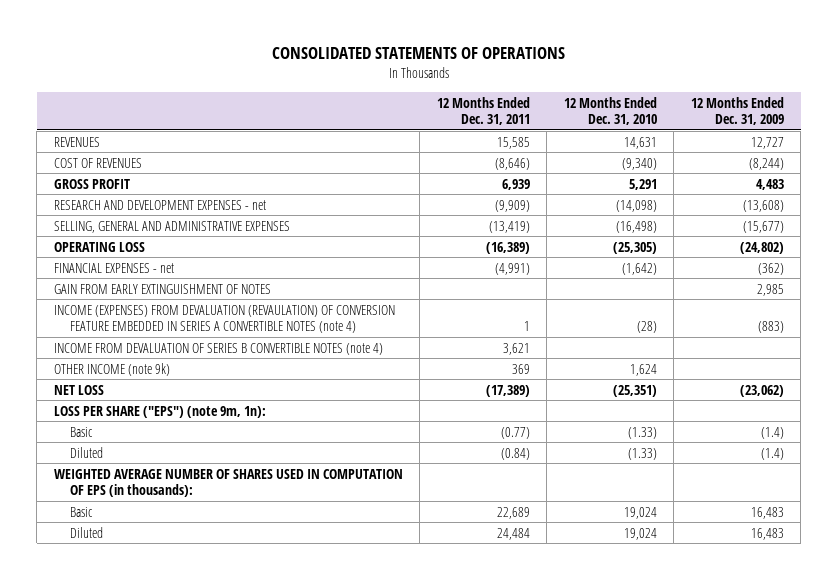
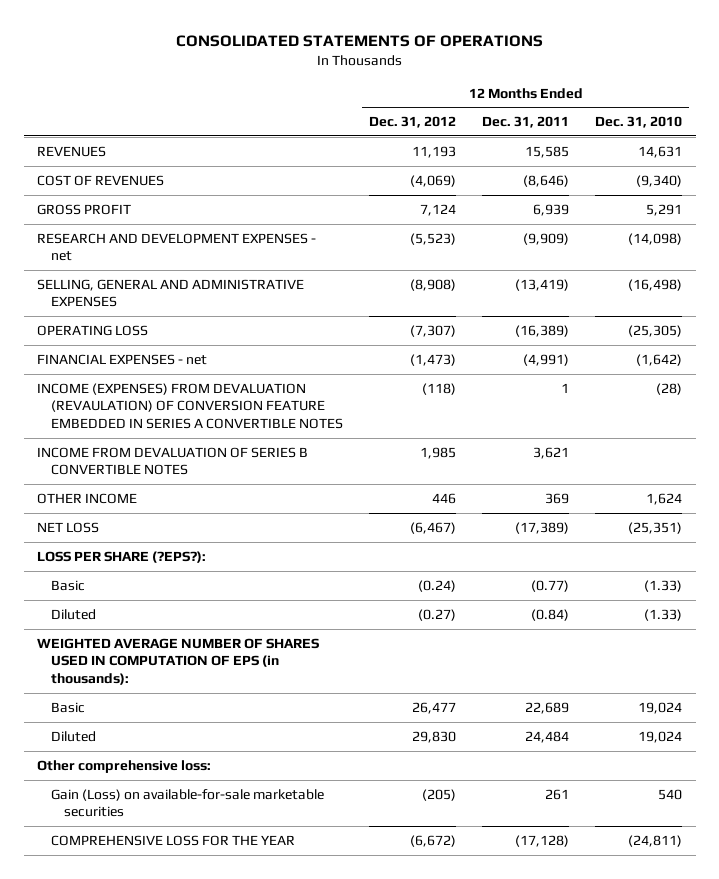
- | 12 Months Ended Dec. 31, 2011 | 12 Months Ended Dec. 31, 2010 | 12 Months Ended Dec. 31, 2009
+ | 12 Months Ended Dec. 31, 2012 | 12 Months Ended Dec. 31, 2011 | 12 Months Ended Dec. 31, 2010
- GAIN FROM EARLY EXTINGUISHMENT OF NOTES | | | 2,985
- INCOME (EXPENSES) FROM DEVALUATION (REVAULATION) OF CONVERSION FEATURE EMBEDDED IN SERIES A CONVERTIBLE NOTES (note 4) | 1 | (28) | (883)
- INCOME FROM DEVALUATION OF SERIES B CONVERTIBLE NOTES (note 4) | 3,621 | |
- OTHER INCOME (note 9k) | 369 | 1,624 |
+ INCOME (EXPENSES) FROM DEVALUATION (REVAULATION) OF CONVERSION FEATURE EMBEDDED IN SERIES A CONVERTIBLE NOTES | (118) | 1 | (28)
+ INCOME FROM DEVALUATION OF SERIES B CONVERTIBLE NOTES | 1,985 | 3,621 |
+ OTHER INCOME | 446 | 369 | 1,624
- LOSS PER SHARE ("EPS") (note 9m, 1n):
+ LOSS PER SHARE (?EPS?):
+ Other comprehensive loss:
+ Gain (Loss) on available-for-sale marketable securities | (205) | 261 | 540
+ COMPREHENSIVE LOSS FOR THE YEAR | (6,672) | (17,128) | (24,811)

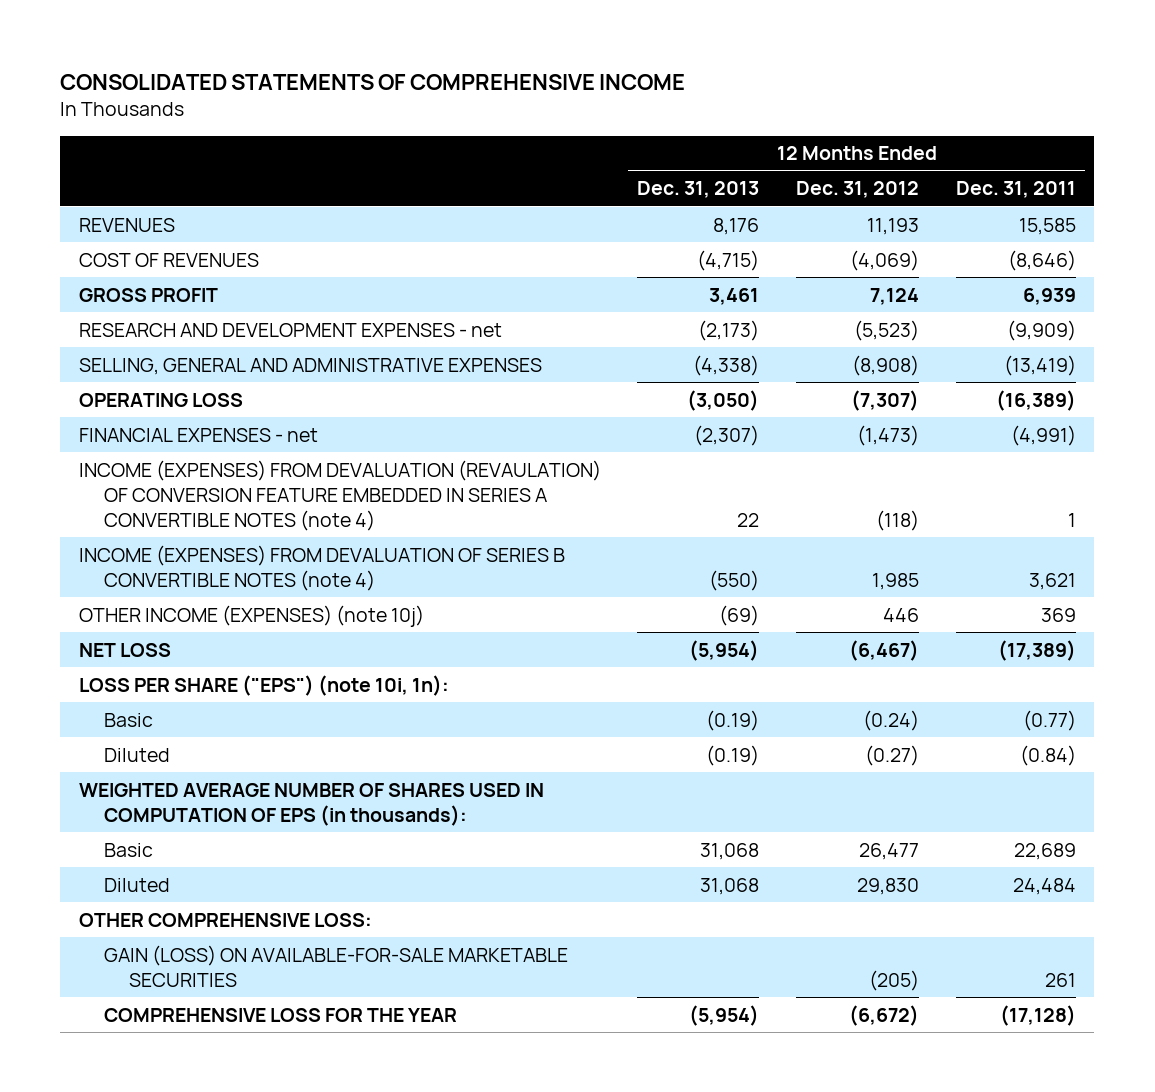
- CONSOLIDATED STATEMENTS OF OPERATIONS
+ CONSOLIDATED STATEMENTS OF COMPREHENSIVE INCOME
- | 12 Months Ended Dec. 31, 2012 | 12 Months Ended Dec. 31, 2011 | 12 Months Ended Dec. 31, 2010
+ | 12 Months Ended Dec. 31, 2013 | 12 Months Ended Dec. 31, 2012 | 12 Months Ended Dec. 31, 2011
- INCOME (EXPENSES) FROM DEVALUATION (REVAULATION) OF CONVERSION FEATURE EMBEDDED IN SERIES A CONVERTIBLE NOTES | (118) | 1 | (28)
- INCOME FROM DEVALUATION OF SERIES B CONVERTIBLE NOTES | 1,985 | 3,621 |
- OTHER INCOME | 446 | 369 | 1,624
+ INCOME (EXPENSES) FROM DEVALUATION (REVAULATION) OF CONVERSION FEATURE EMBEDDED IN SERIES A CONVERTIBLE NOTES (note 4) | 22 | (118) | 1
+ INCOME (EXPENSES) FROM DEVALUATION OF SERIES B CONVERTIBLE NOTES (note 4) | (550) | 1,985 | 3,621
+ OTHER INCOME (EXPENSES) (note 10j) | (69) | 446 | 369
- LOSS PER SHARE (?EPS?):
+ LOSS PER SHARE ("EPS") (note 10i, 1n):
- Other comprehensive loss:
- Gain (Loss) on available-for-sale marketable securities | (205) | 261 | 540
+ OTHER COMPREHENSIVE LOSS:
+ GAIN (LOSS) ON AVAILABLE-FOR-SALE MARKETABLE SECURITIES | | (205) | 261

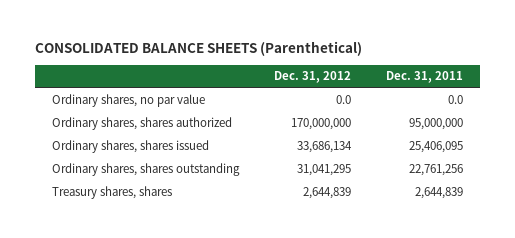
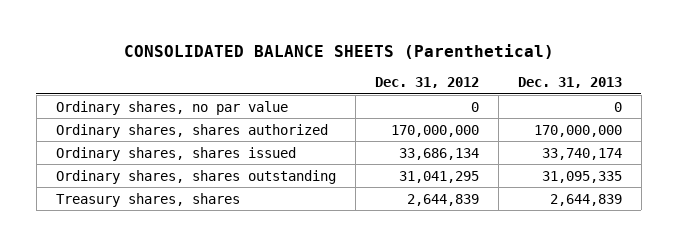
- | Dec. 31, 2012 | Dec. 31, 2011
+ | Dec. 31, 2012 | Dec. 31, 2013
- Ordinary shares, no par value | 0.0 | 0.0
+ Ordinary shares, no par value | 0 | 0

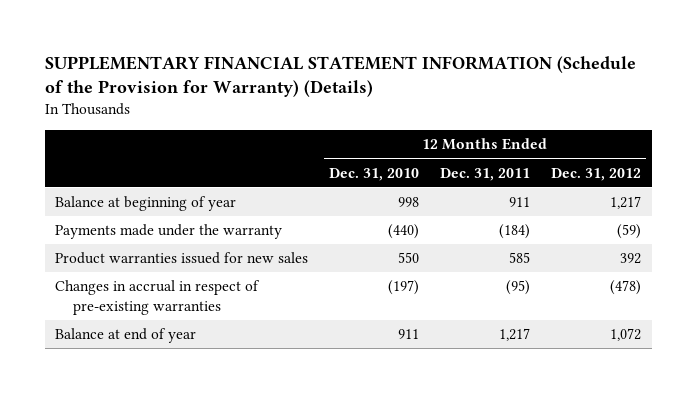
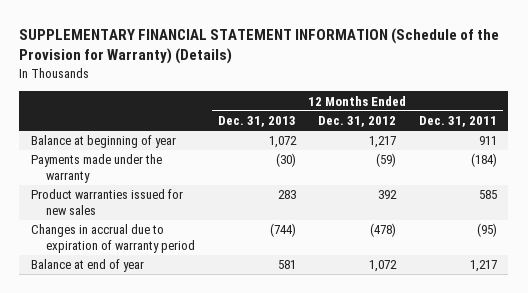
- | 12 Months Ended Dec. 31, 2010 | 12 Months Ended Dec. 31, 2011 | 12 Months Ended Dec. 31, 2012
+ | 12 Months Ended Dec. 31, 2013 | 12 Months Ended Dec. 31, 2012 | 12 Months Ended Dec. 31, 2011
- Changes in accrual in respect of pre-existing warranties | (197) | (95) | (478)
+ Changes in accrual due to expiration of warranty period | (744) | (478) | (95)

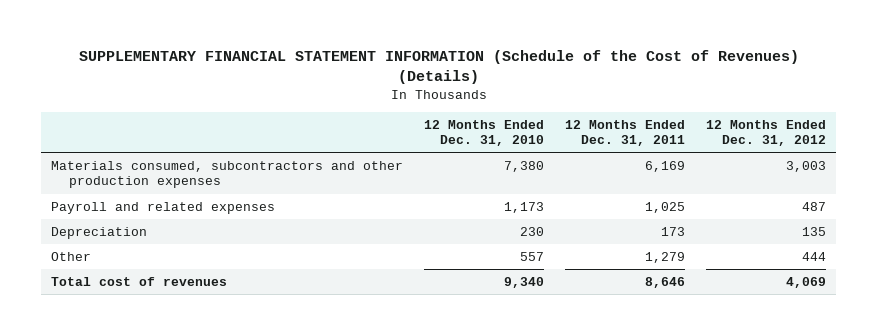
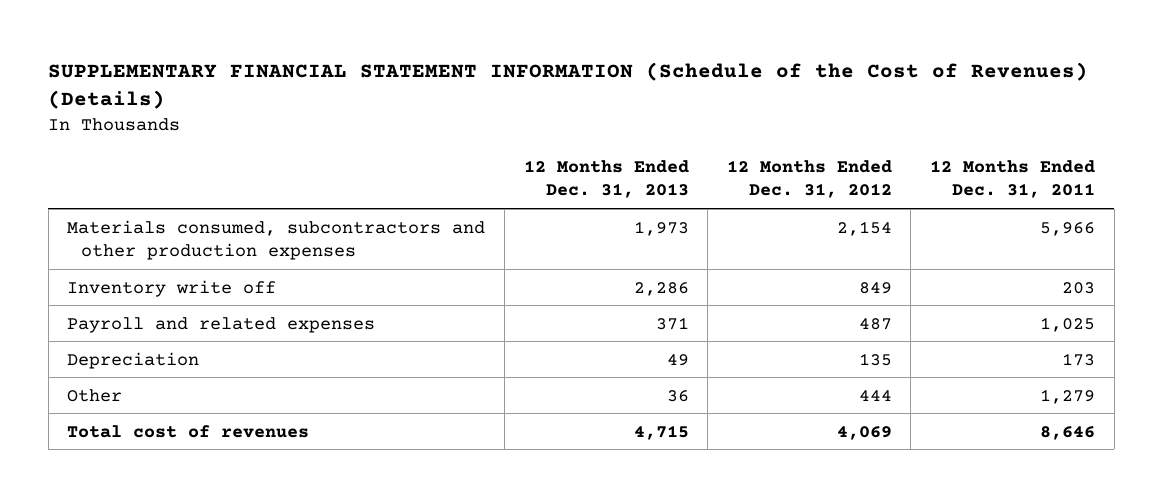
- | 12 Months Ended Dec. 31, 2010 | 12 Months Ended Dec. 31, 2011 | 12 Months Ended Dec. 31, 2012
+ | 12 Months Ended Dec. 31, 2013 | 12 Months Ended Dec. 31, 2012 | 12 Months Ended Dec. 31, 2011
- Materials consumed, subcontractors and other production expenses | 7,380 | 6,169 | 3,003
+ Materials consumed, subcontractors and other production expenses | 1,973 | 2,154 | 5,966
+ Inventory write off | 2,286 | 849 | 203

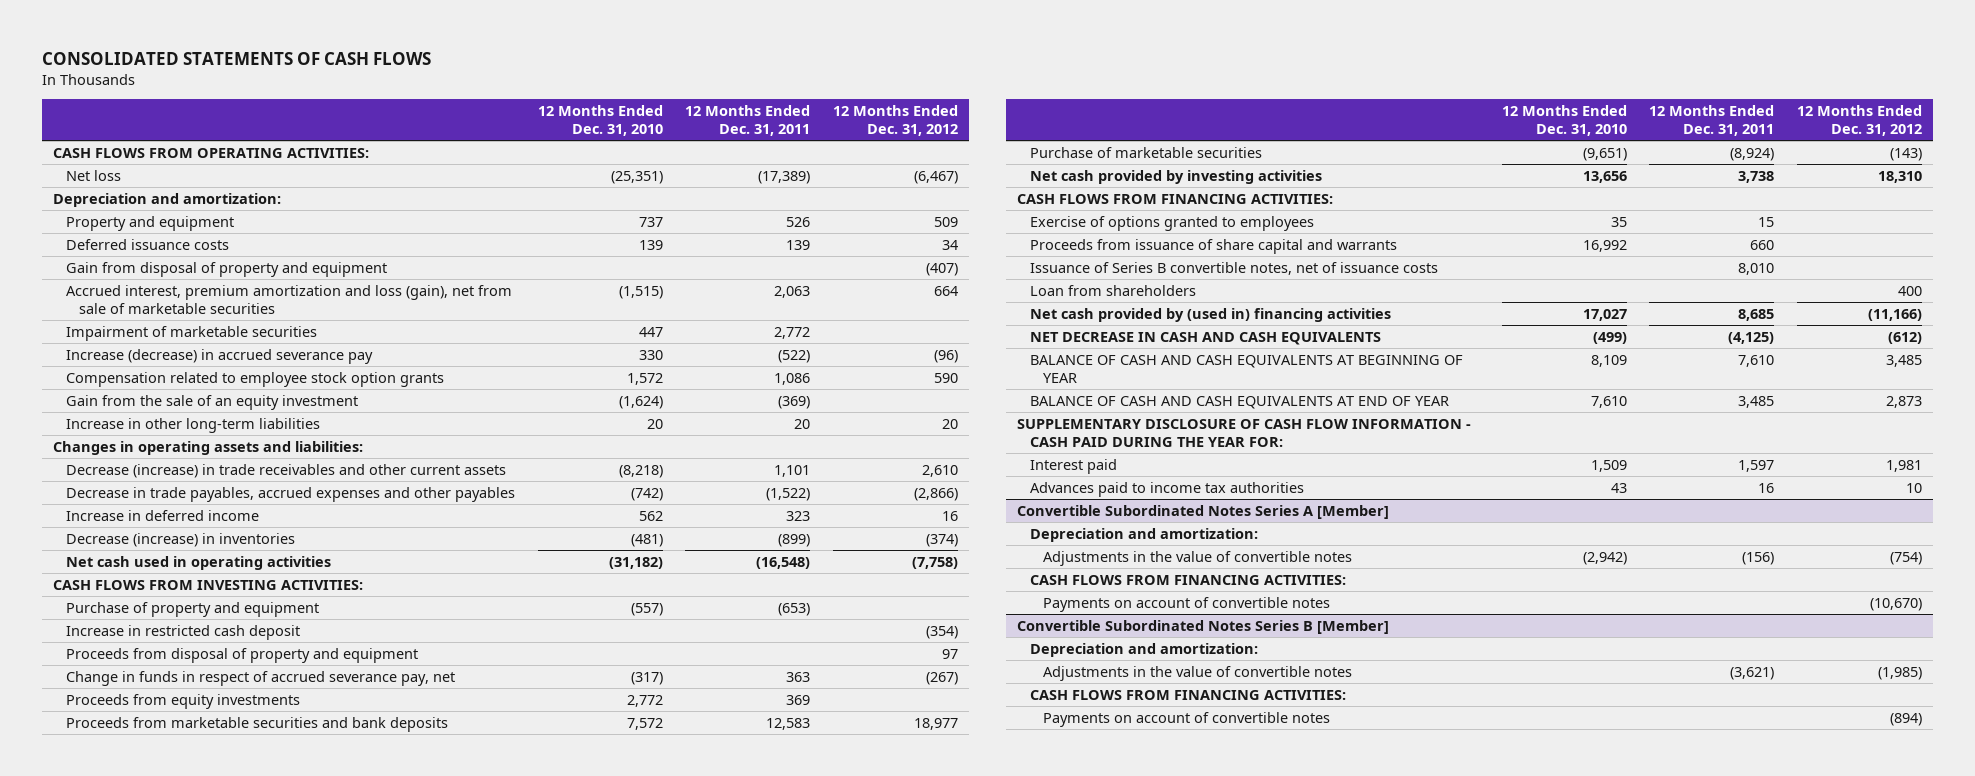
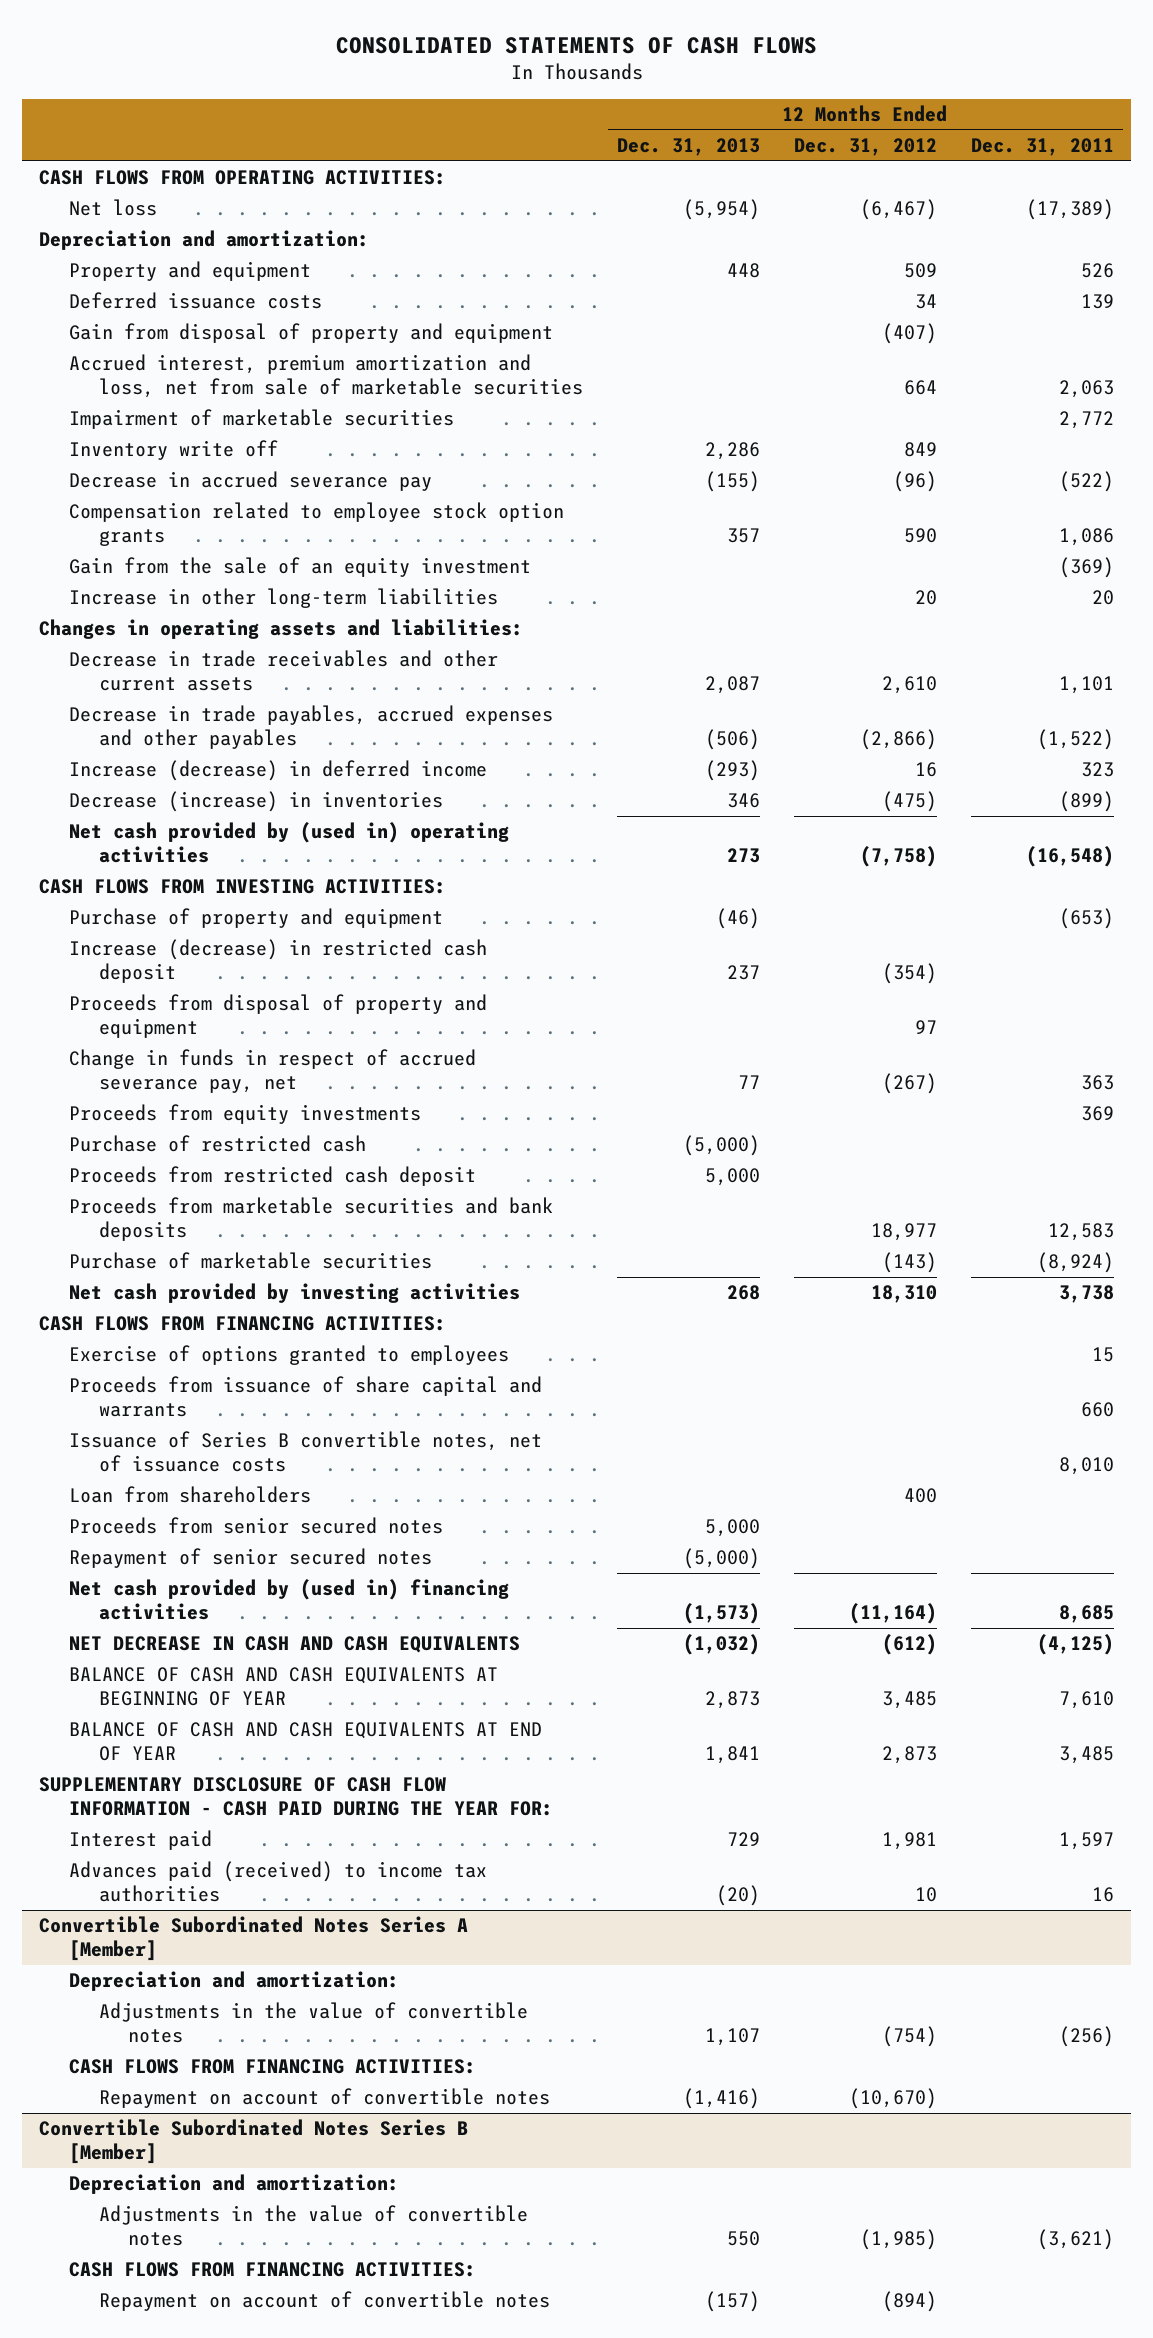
- | 12 Months Ended Dec. 31, 2010 | 12 Months Ended Dec. 31, 2011 | 12 Months Ended Dec. 31, 2012
+ | 12 Months Ended Dec. 31, 2013 | 12 Months Ended Dec. 31, 2012 | 12 Months Ended Dec. 31, 2011
- Accrued interest, premium amortization and loss (gain), net from sale of marketable securities | (1,515) | 2,063 | 664
+ Accrued interest, premium amortization and loss, net from sale of marketable securities | | 664 | 2,063
- Increase (decrease) in accrued severance pay | 330 | (522) | (96)
+ Inventory write off | 2,286 | 849 |
+ Decrease in accrued severance pay | (155) | (96) | (522)
- Decrease (increase) in trade receivables and other current assets | (8,218) | 1,101 | 2,610
+ Decrease in trade receivables and other current assets | 2,087 | 2,610 | 1,101
- Increase in deferred income | 562 | 323 | 16
- Decrease (increase) in inventories | (481) | (899) | (374)
- Net cash used in operating activities | (31,182) | (16,548) | (7,758)
+ Increase (decrease) in deferred income | (293) | 16 | 323
+ Decrease (increase) in inventories | 346 | (475) | (899)
+ Net cash provided by (used in) operating activities | 273 | (7,758) | (16,548)
- Increase in restricted cash deposit | | | (354)
+ Increase (decrease) in restricted cash deposit | 237 | (354) |
+ Purchase of restricted cash | (5,000) | |
+ Proceeds from restricted cash deposit | 5,000 | |
- Net cash provided by (used in) financing activities | 17,027 | 8,685 | (11,166)
+ Proceeds from senior secured notes | 5,000 | |
+ Repayment of senior secured notes | (5,000) | |
+ Net cash provided by (used in) financing activities | (1,573) | (11,164) | 8,685
- Advances paid to income tax authorities | 43 | 16 | 10
+ Advances paid (received) to income tax authorities | (20) | 10 | 16
@ Convertible Subordinated Notes Series A [Member]
- Adjustments in the value of convertible notes | (2,942) | (156) | (754)
+ Adjustments in the value of convertible notes | 1,107 | (754) | (256)
- Payments on account of convertible notes | | | (10,670)
+ Repayment on account of convertible notes | (1,416) | (10,670) |
@ Convertible Subordinated Notes Series B [Member]
- Payments on account of convertible notes | | | (894)
+ Repayment on account of convertible notes | (157) | (894) |

